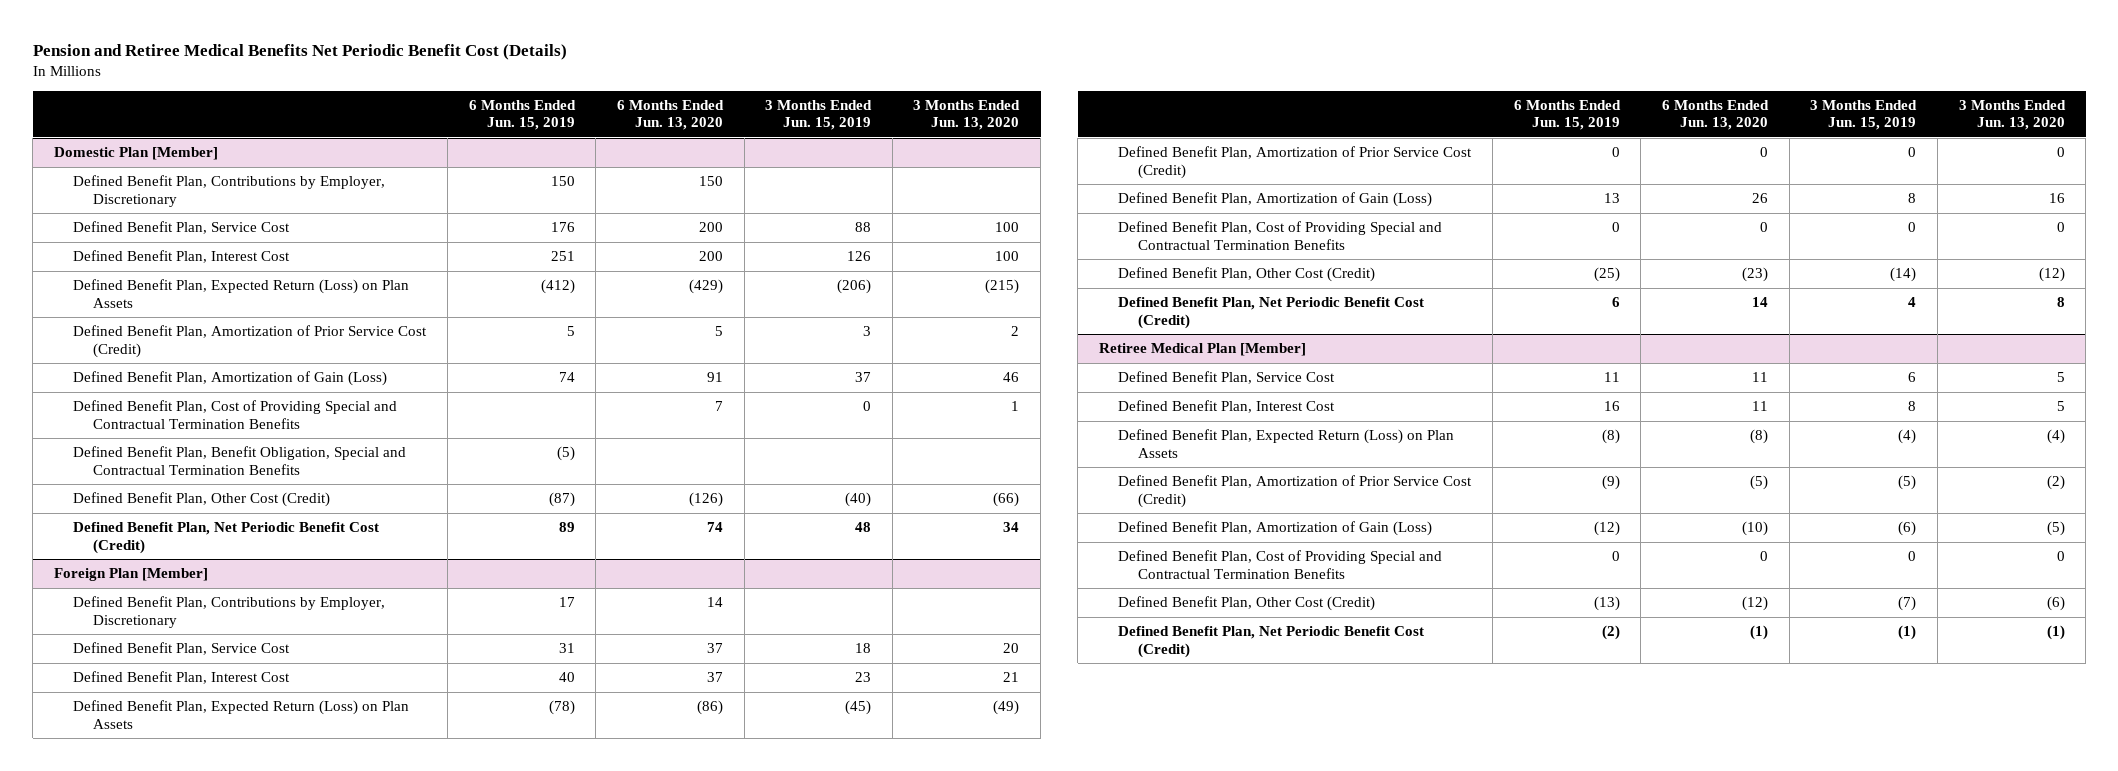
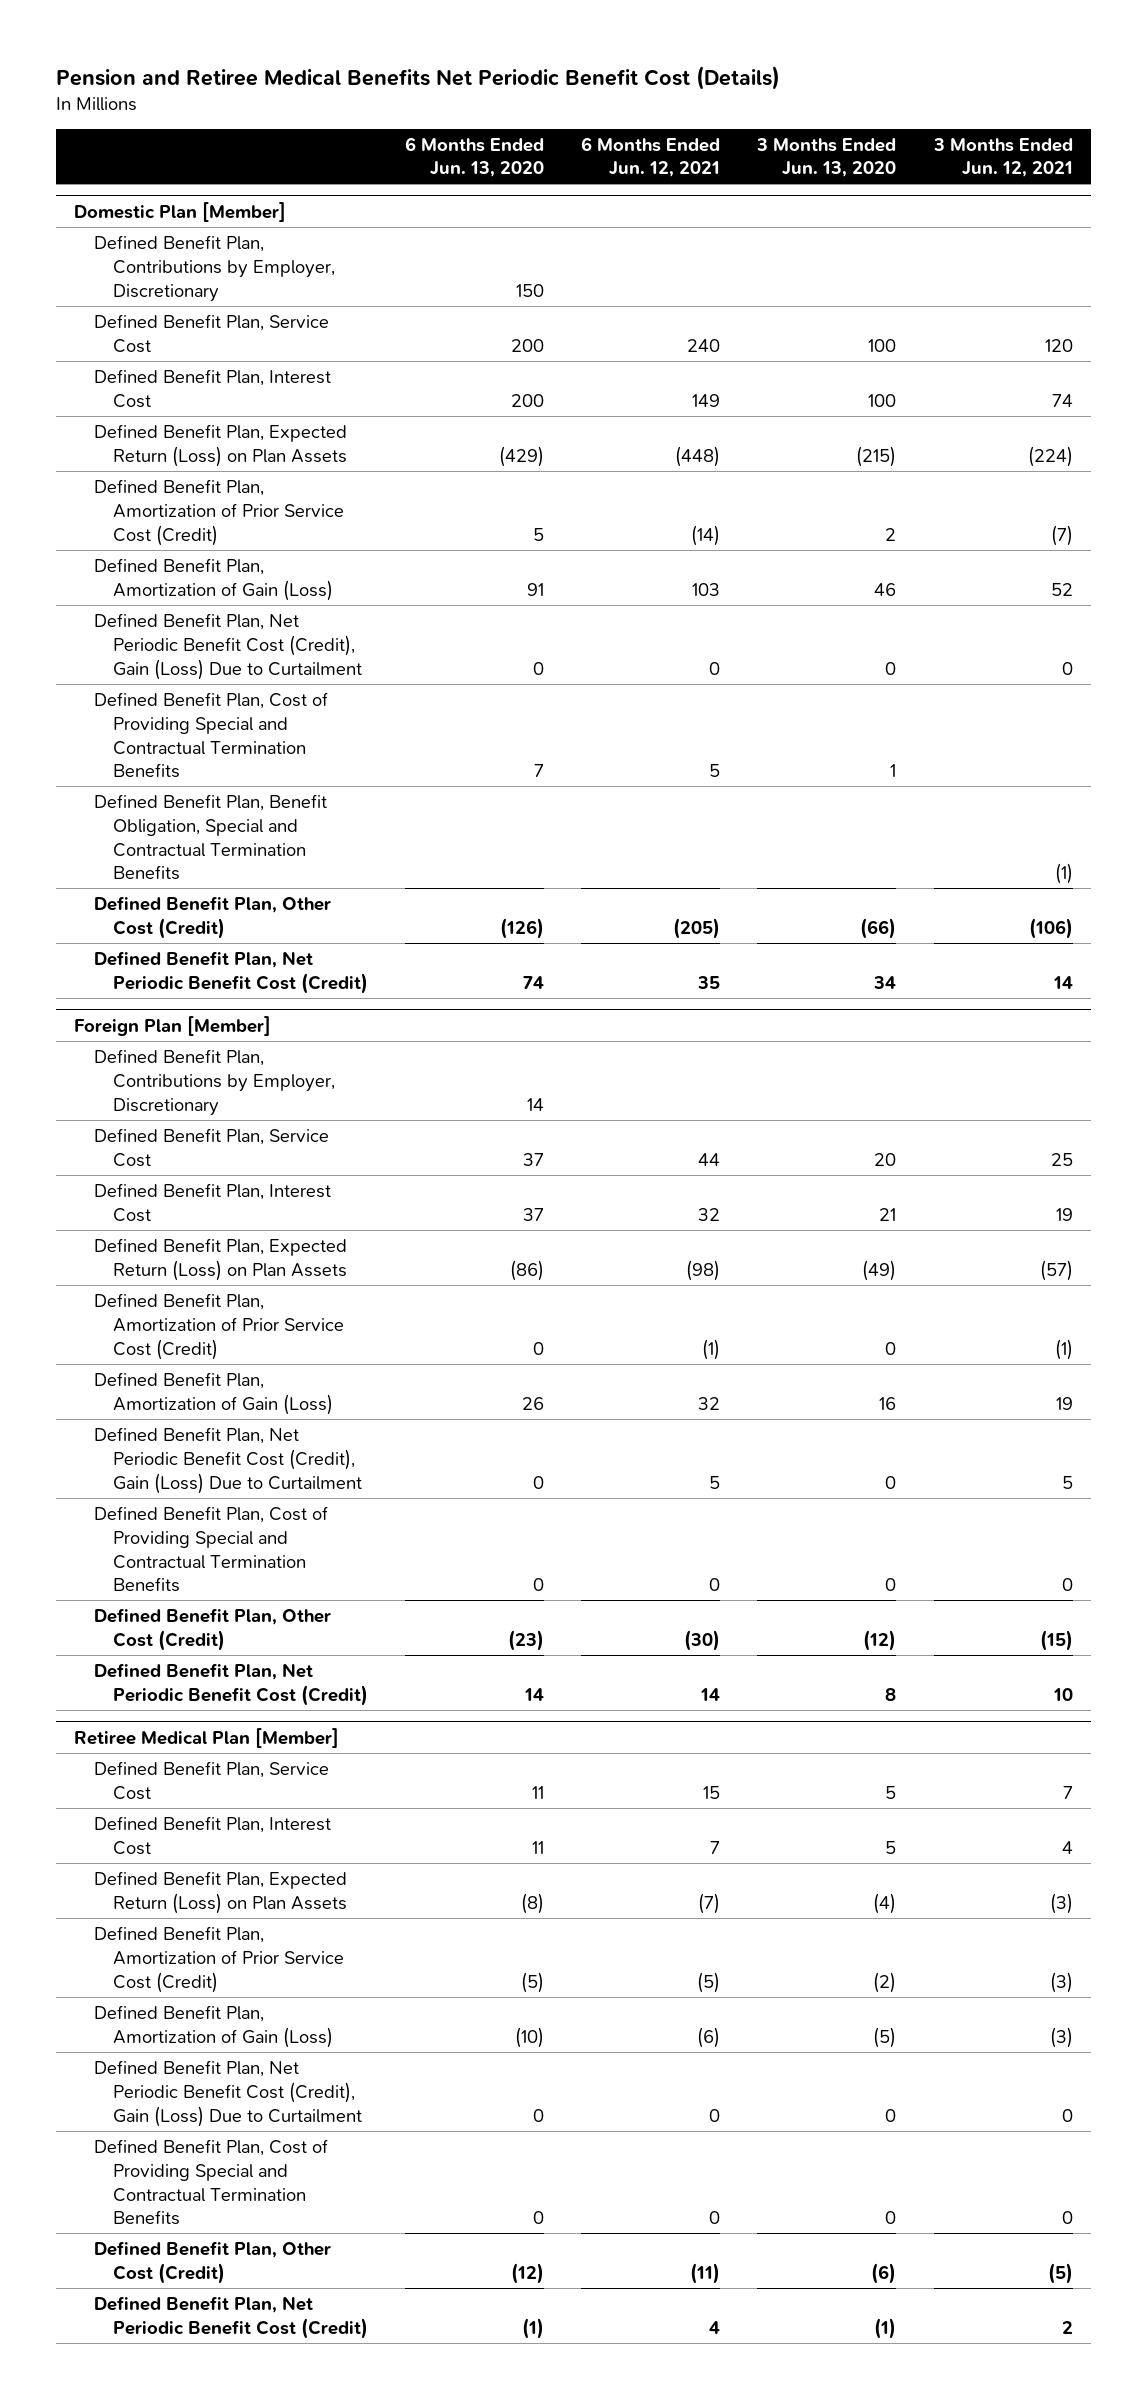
- | 6 Months Ended Jun. 15, 2019 | 6 Months Ended Jun. 13, 2020 | 3 Months Ended Jun. 15, 2019 | 3 Months Ended Jun. 13, 2020
+ | 6 Months Ended Jun. 13, 2020 | 6 Months Ended Jun. 12, 2021 | 3 Months Ended Jun. 13, 2020 | 3 Months Ended Jun. 12, 2021
@ Domestic Plan [Member]
+ Defined Benefit Plan, Net Periodic Benefit Cost (Credit), Gain (Loss) Due to Curtailment | 0 | 0 | 0 | 0
@ Foreign Plan [Member]
+ Defined Benefit Plan, Net Periodic Benefit Cost (Credit), Gain (Loss) Due to Curtailment | 0 | 5 | 0 | 5
@ Retiree Medical Plan [Member]
+ Defined Benefit Plan, Net Periodic Benefit Cost (Credit), Gain (Loss) Due to Curtailment | 0 | 0 | 0 | 0

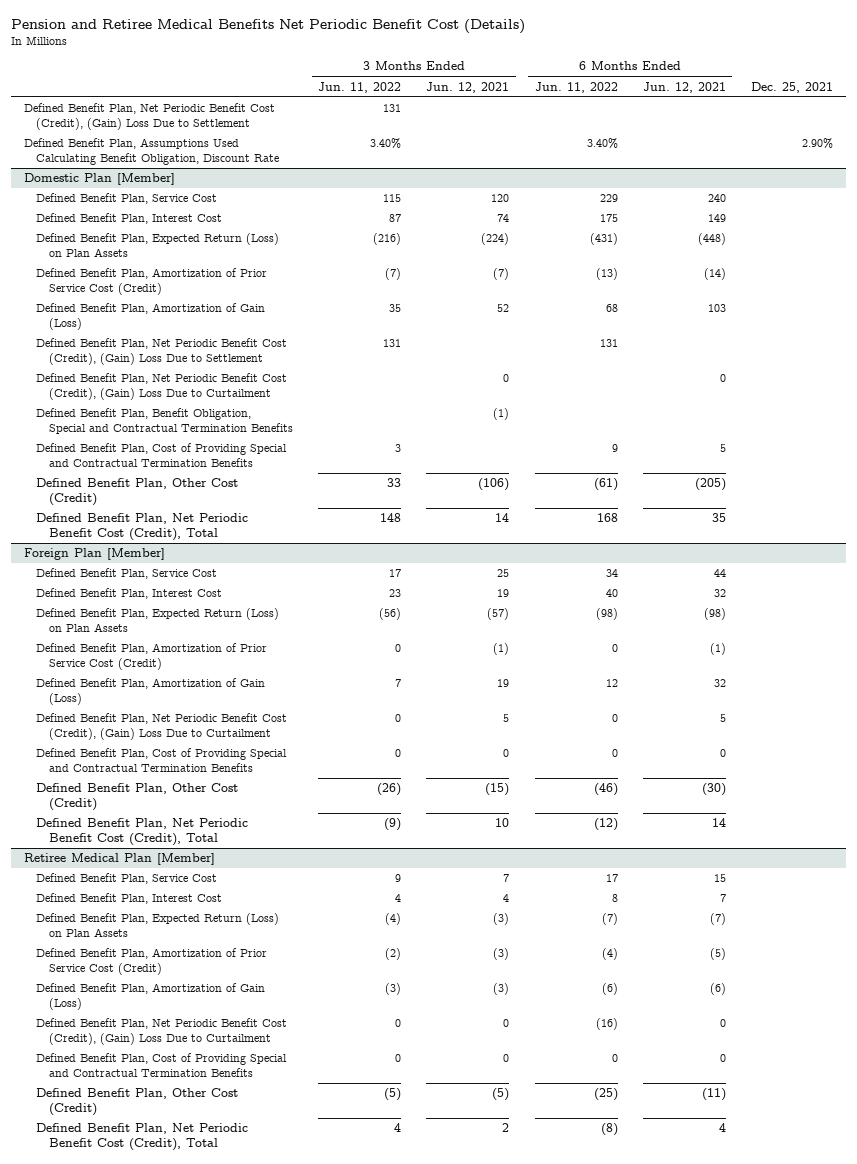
- | 6 Months Ended Jun. 13, 2020 | 6 Months Ended Jun. 12, 2021 | 3 Months Ended Jun. 13, 2020 | 3 Months Ended Jun. 12, 2021
+ | 3 Months Ended Jun. 11, 2022 | 3 Months Ended Jun. 12, 2021 | 6 Months Ended Jun. 11, 2022 | 6 Months Ended Jun. 12, 2021 | Dec. 25, 2021
+ Defined Benefit Plan, Net Periodic Benefit Cost (Credit), (Gain) Loss Due to Settlement | 131 | | | |
+ Defined Benefit Plan, Assumptions Used Calculating Benefit Obligation, Discount Rate | 3.40% | | 3.40% | | 2.90%
@ Domestic Plan [Member]
- Defined Benefit Plan, Contributions by Employer, Discretionary | 150 | | |
- Defined Benefit Plan, Net Periodic Benefit Cost (Credit), Gain (Loss) Due to Curtailment | 0 | 0 | 0 | 0
+ Defined Benefit Plan, Net Periodic Benefit Cost (Credit), (Gain) Loss Due to Settlement | 131 | | 131 | |
+ Defined Benefit Plan, Net Periodic Benefit Cost (Credit), (Gain) Loss Due to Curtailment | | 0 | | 0 |
moved down: Defined Benefit Plan, Cost of Providing Special and Contractual Termination Benefits | 3 | | 9 | 5 |
- Defined Benefit Plan, Net Periodic Benefit Cost (Credit) | 74 | 35 | 34 | 14
+ Defined Benefit Plan, Net Periodic Benefit Cost (Credit), Total | 148 | 14 | 168 | 35 |
@ Foreign Plan [Member]
- Defined Benefit Plan, Contributions by Employer, Discretionary | 14 | | |
- Defined Benefit Plan, Net Periodic Benefit Cost (Credit), Gain (Loss) Due to Curtailment | 0 | 5 | 0 | 5
+ Defined Benefit Plan, Net Periodic Benefit Cost (Credit), (Gain) Loss Due to Curtailment | 0 | 5 | 0 | 5 |
- Defined Benefit Plan, Net Periodic Benefit Cost (Credit) | 14 | 14 | 8 | 10
+ Defined Benefit Plan, Net Periodic Benefit Cost (Credit), Total | (9) | 10 | (12) | 14 |
@ Retiree Medical Plan [Member]
- Defined Benefit Plan, Net Periodic Benefit Cost (Credit), Gain (Loss) Due to Curtailment | 0 | 0 | 0 | 0
+ Defined Benefit Plan, Net Periodic Benefit Cost (Credit), (Gain) Loss Due to Curtailment | 0 | 0 | (16) | 0 |
- Defined Benefit Plan, Net Periodic Benefit Cost (Credit) | (1) | 4 | (1) | 2
+ Defined Benefit Plan, Net Periodic Benefit Cost (Credit), Total | 4 | 2 | (8) | 4 |

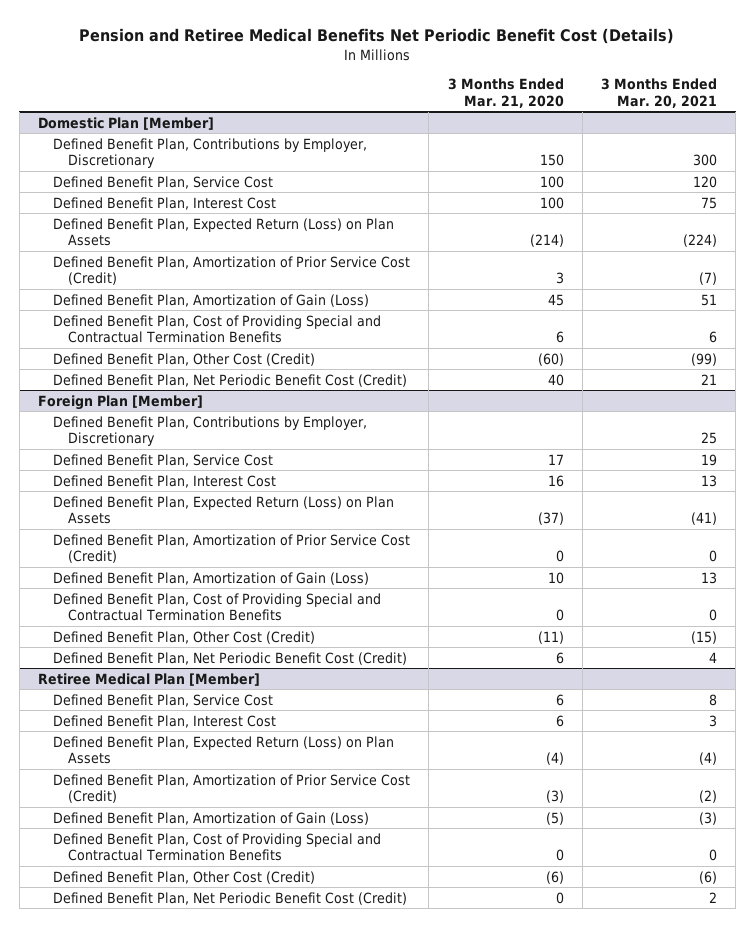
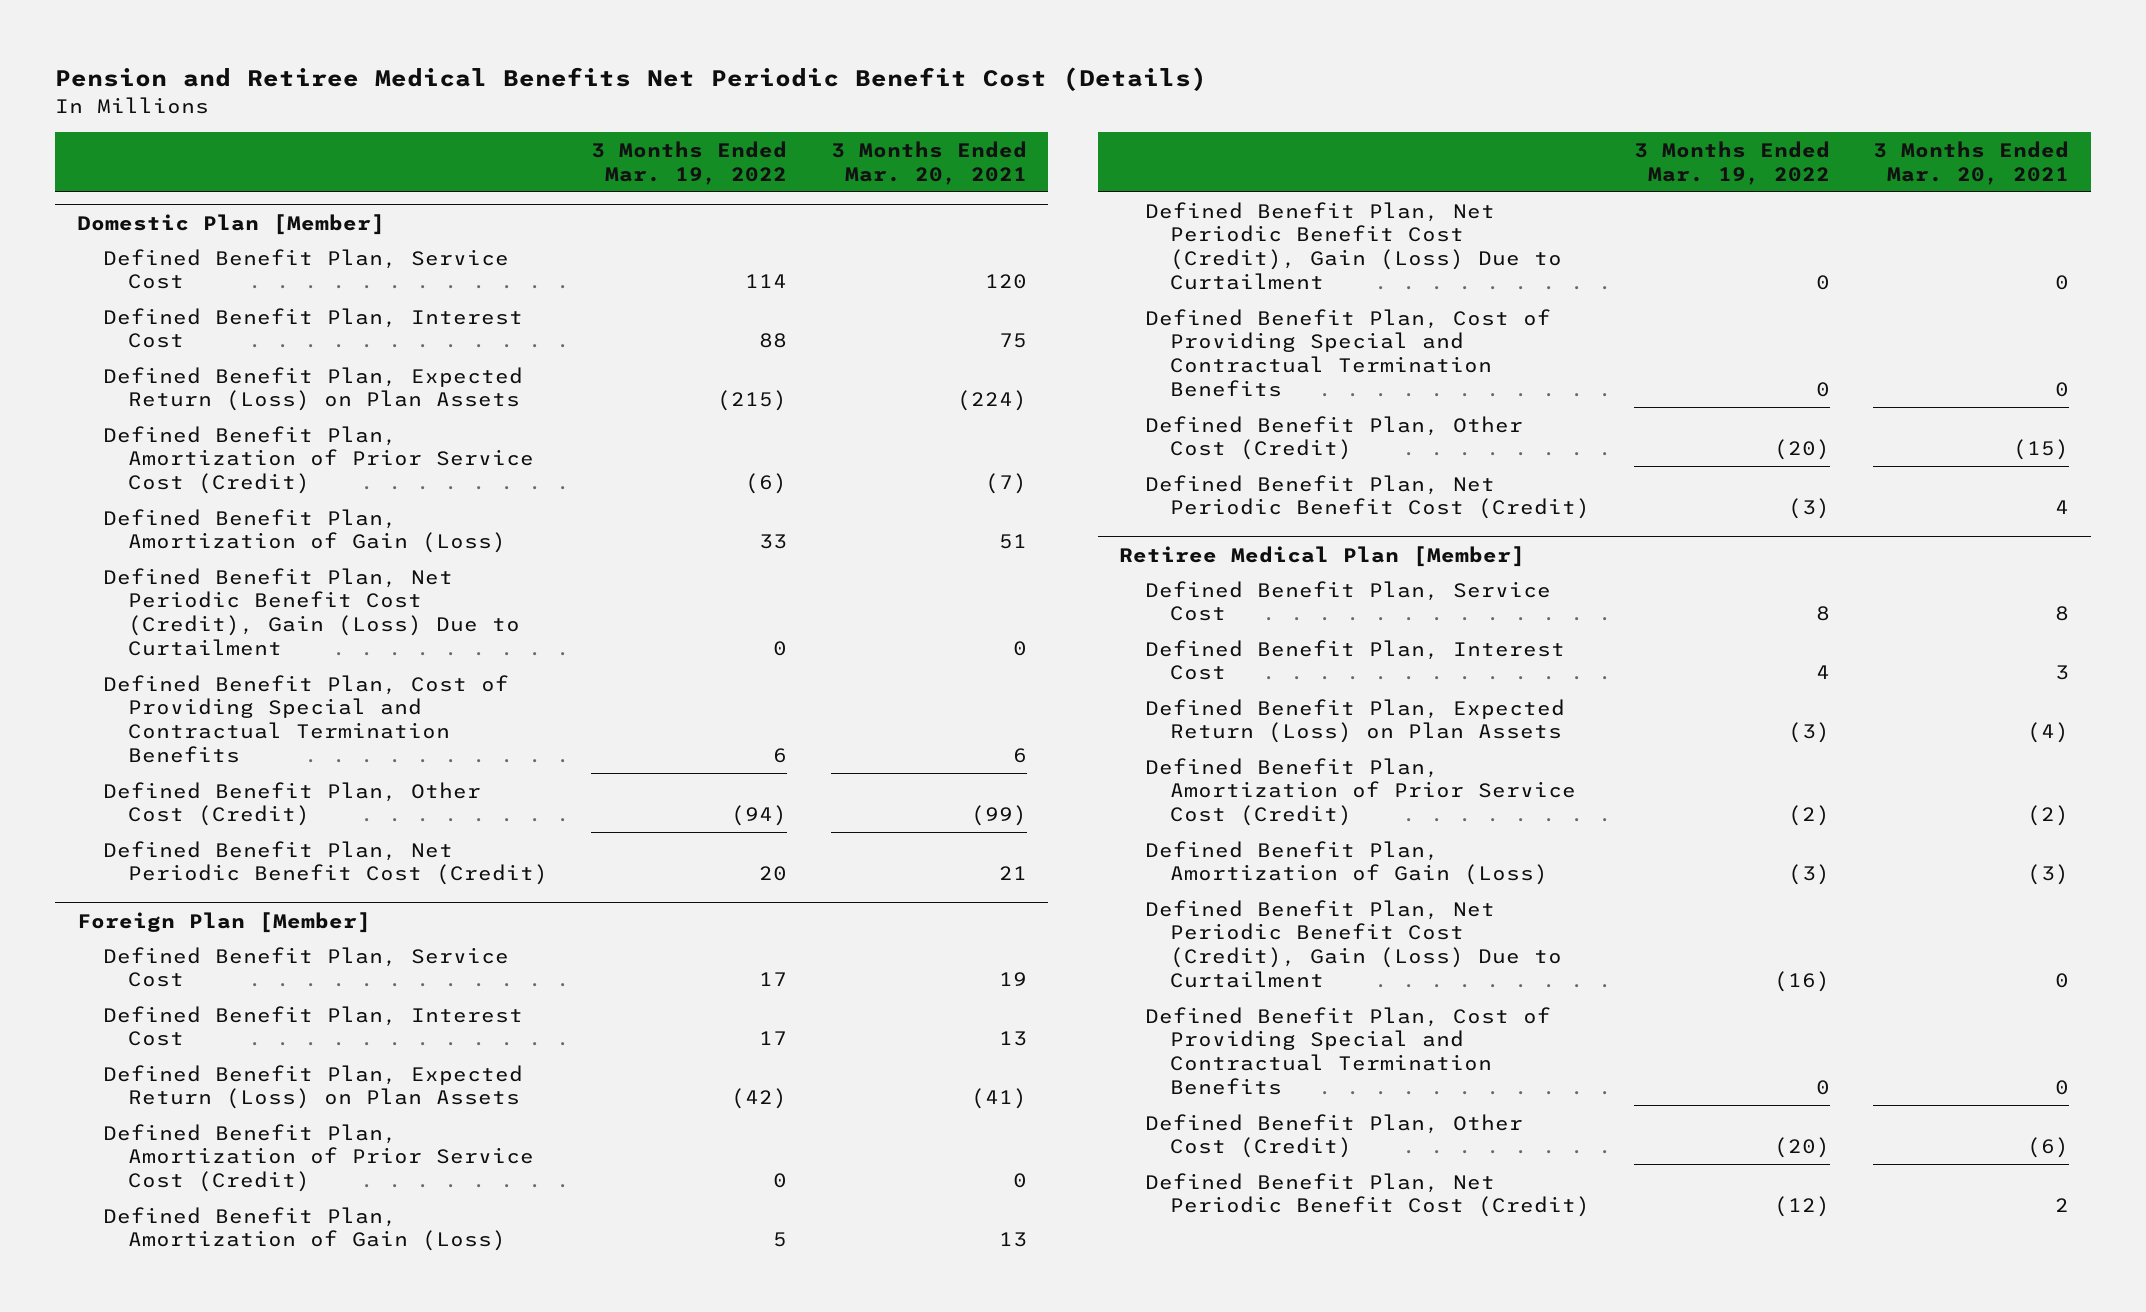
- | 3 Months Ended Mar. 21, 2020 | 3 Months Ended Mar. 20, 2021
+ | 3 Months Ended Mar. 19, 2022 | 3 Months Ended Mar. 20, 2021
@ Domestic Plan [Member]
- Defined Benefit Plan, Contributions by Employer, Discretionary | 150 | 300
+ Defined Benefit Plan, Net Periodic Benefit Cost (Credit), Gain (Loss) Due to Curtailment | 0 | 0
@ Foreign Plan [Member]
- Defined Benefit Plan, Contributions by Employer, Discretionary | | 25
+ Defined Benefit Plan, Net Periodic Benefit Cost (Credit), Gain (Loss) Due to Curtailment | 0 | 0
@ Retiree Medical Plan [Member]
+ Defined Benefit Plan, Net Periodic Benefit Cost (Credit), Gain (Loss) Due to Curtailment | (16) | 0

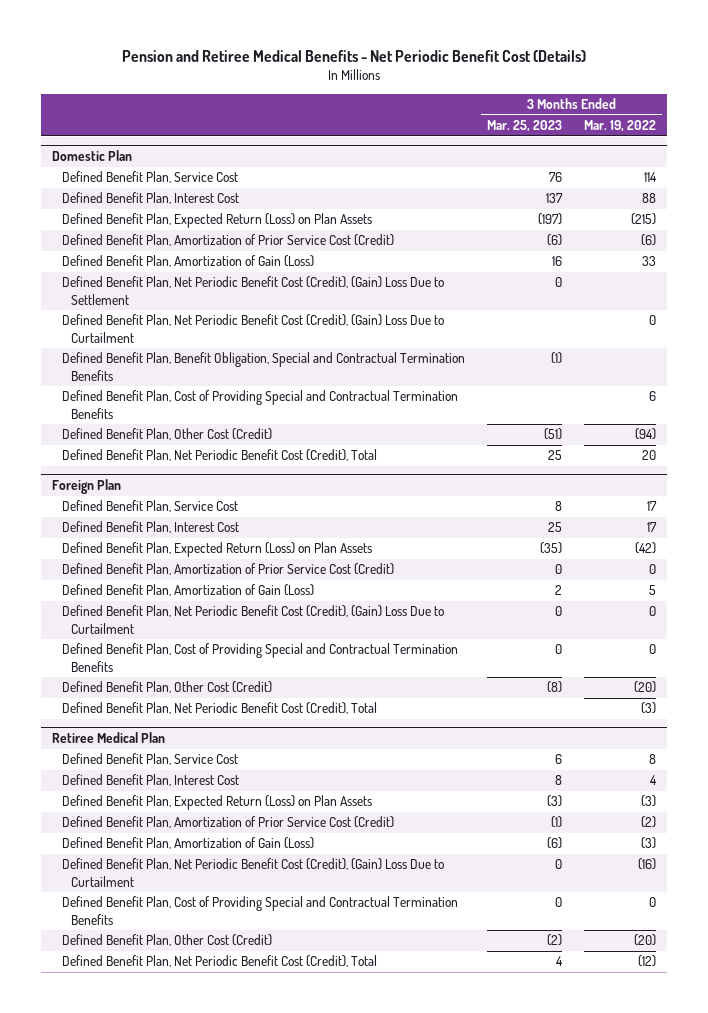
- Pension and Retiree Medical Benefits Net Periodic Benefit Cost (Details)
+ Pension and Retiree Medical Benefits - Net Periodic Benefit Cost (Details)
- | 3 Months Ended Mar. 19, 2022 | 3 Months Ended Mar. 20, 2021
+ | 3 Months Ended Mar. 25, 2023 | 3 Months Ended Mar. 19, 2022
- Domestic Plan [Member]
+ Domestic Plan
- Defined Benefit Plan, Net Periodic Benefit Cost (Credit), Gain (Loss) Due to Curtailment | 0 | 0
+ Defined Benefit Plan, Net Periodic Benefit Cost (Credit), (Gain) Loss Due to Settlement | 0 |
+ Defined Benefit Plan, Net Periodic Benefit Cost (Credit), (Gain) Loss Due to Curtailment | | 0
+ Defined Benefit Plan, Benefit Obligation, Special and Contractual Termination Benefits | (1) |
- Defined Benefit Plan, Net Periodic Benefit Cost (Credit) | 20 | 21
- Foreign Plan [Member]
+ Defined Benefit Plan, Net Periodic Benefit Cost (Credit), Total | 25 | 20
+ Foreign Plan
- Defined Benefit Plan, Net Periodic Benefit Cost (Credit), Gain (Loss) Due to Curtailment | 0 | 0
+ Defined Benefit Plan, Net Periodic Benefit Cost (Credit), (Gain) Loss Due to Curtailment | 0 | 0
- Defined Benefit Plan, Net Periodic Benefit Cost (Credit) | (3) | 4
- Retiree Medical Plan [Member]
+ Defined Benefit Plan, Net Periodic Benefit Cost (Credit), Total | | (3)
+ Retiree Medical Plan
- Defined Benefit Plan, Net Periodic Benefit Cost (Credit), Gain (Loss) Due to Curtailment | (16) | 0
+ Defined Benefit Plan, Net Periodic Benefit Cost (Credit), (Gain) Loss Due to Curtailment | 0 | (16)
- Defined Benefit Plan, Net Periodic Benefit Cost (Credit) | (12) | 2
+ Defined Benefit Plan, Net Periodic Benefit Cost (Credit), Total | 4 | (12)

